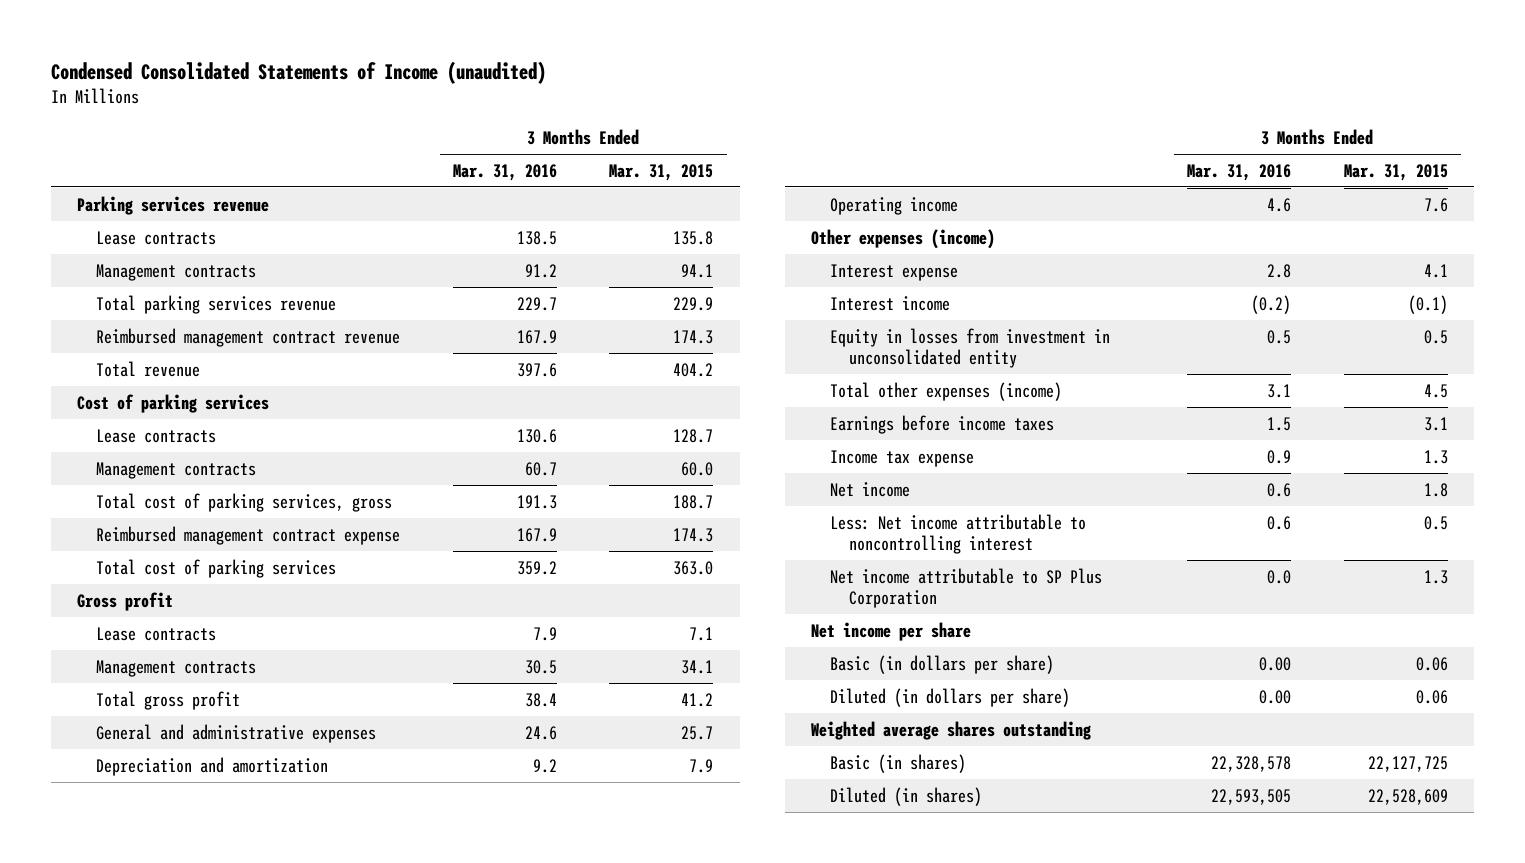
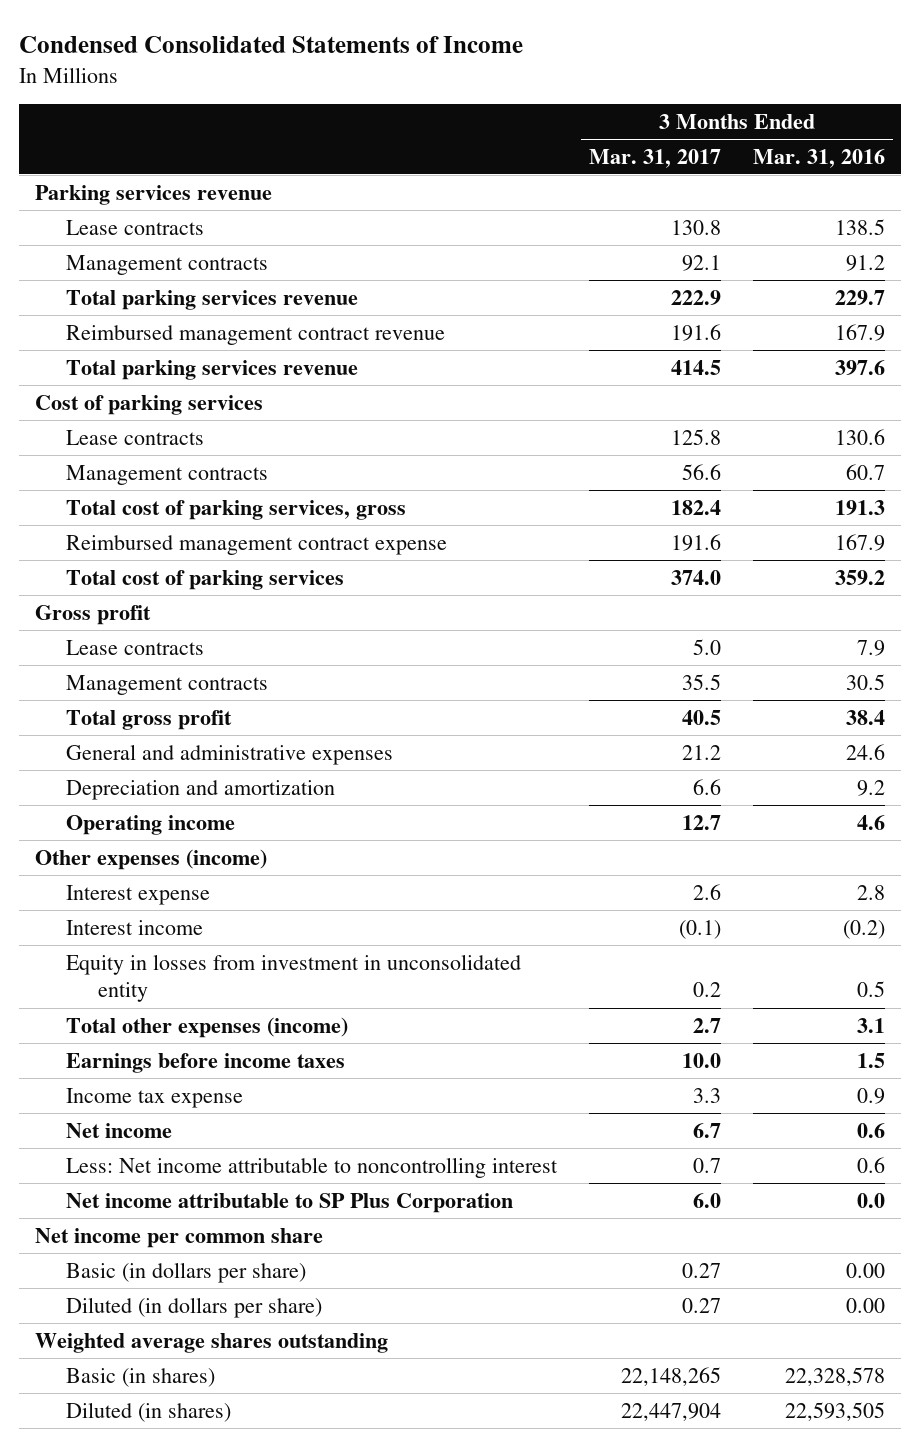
- Condensed Consolidated Statements of Income (unaudited)
+ Condensed Consolidated Statements of Income
- | 3 Months Ended Mar. 31, 2016 | 3 Months Ended Mar. 31, 2015
+ | 3 Months Ended Mar. 31, 2017 | 3 Months Ended Mar. 31, 2016
- Total revenue | 397.6 | 404.2
+ Total parking services revenue | 414.5 | 397.6
- Net income per share
+ Net income per common share

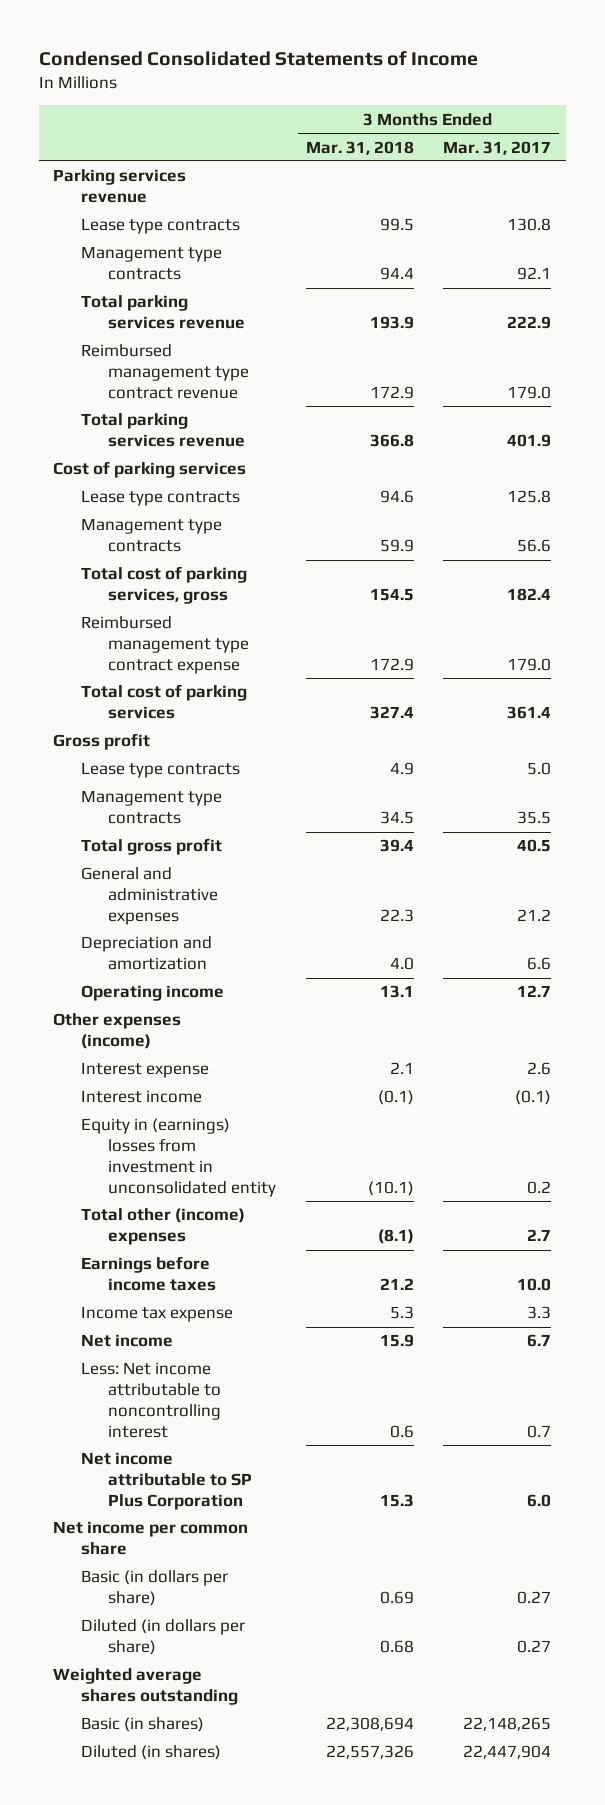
- | 3 Months Ended Mar. 31, 2017 | 3 Months Ended Mar. 31, 2016
+ | 3 Months Ended Mar. 31, 2018 | 3 Months Ended Mar. 31, 2017
- Lease contracts | 130.8 | 138.5
- Management contracts | 92.1 | 91.2
+ Lease type contracts | 99.5 | 130.8
+ Management type contracts | 94.4 | 92.1
- Reimbursed management contract revenue | 191.6 | 167.9
- Total parking services revenue | 414.5 | 397.6
+ Reimbursed management type contract revenue | 172.9 | 179.0
+ Total parking services revenue | 366.8 | 401.9
- Lease contracts | 125.8 | 130.6
- Management contracts | 56.6 | 60.7
+ Lease type contracts | 94.6 | 125.8
+ Management type contracts | 59.9 | 56.6
- Reimbursed management contract expense | 191.6 | 167.9
- Total cost of parking services | 374.0 | 359.2
+ Reimbursed management type contract expense | 172.9 | 179.0
+ Total cost of parking services | 327.4 | 361.4
- Lease contracts | 5.0 | 7.9
- Management contracts | 35.5 | 30.5
+ Lease type contracts | 4.9 | 5.0
+ Management type contracts | 34.5 | 35.5
- Equity in losses from investment in unconsolidated entity | 0.2 | 0.5
- Total other expenses (income) | 2.7 | 3.1
+ Equity in (earnings) losses from investment in unconsolidated entity | (10.1) | 0.2
+ Total other (income) expenses | (8.1) | 2.7

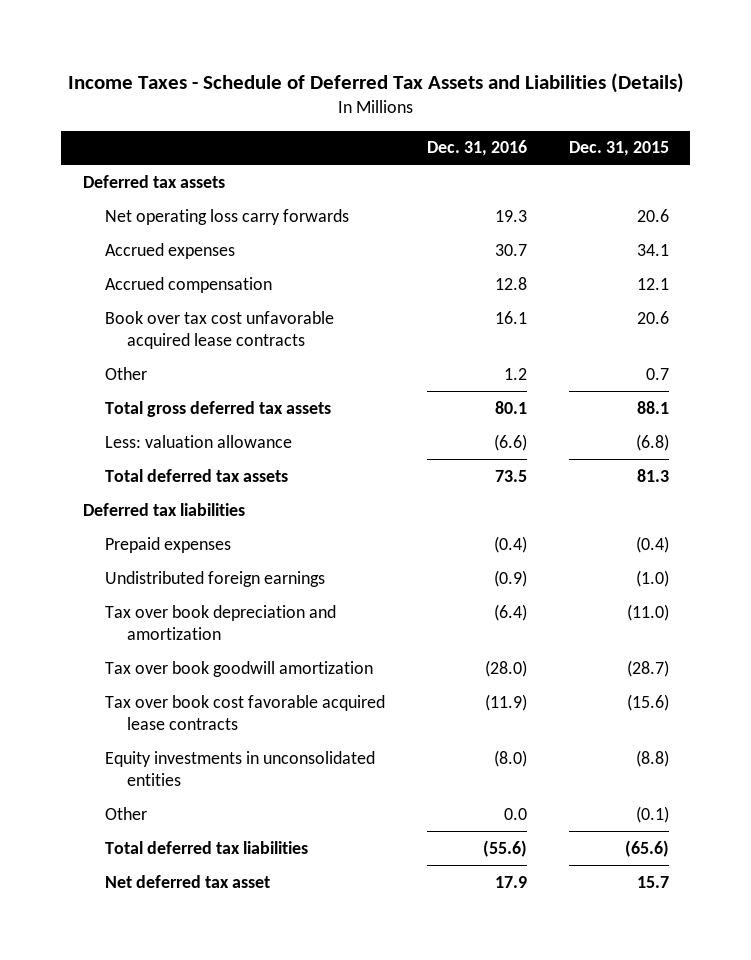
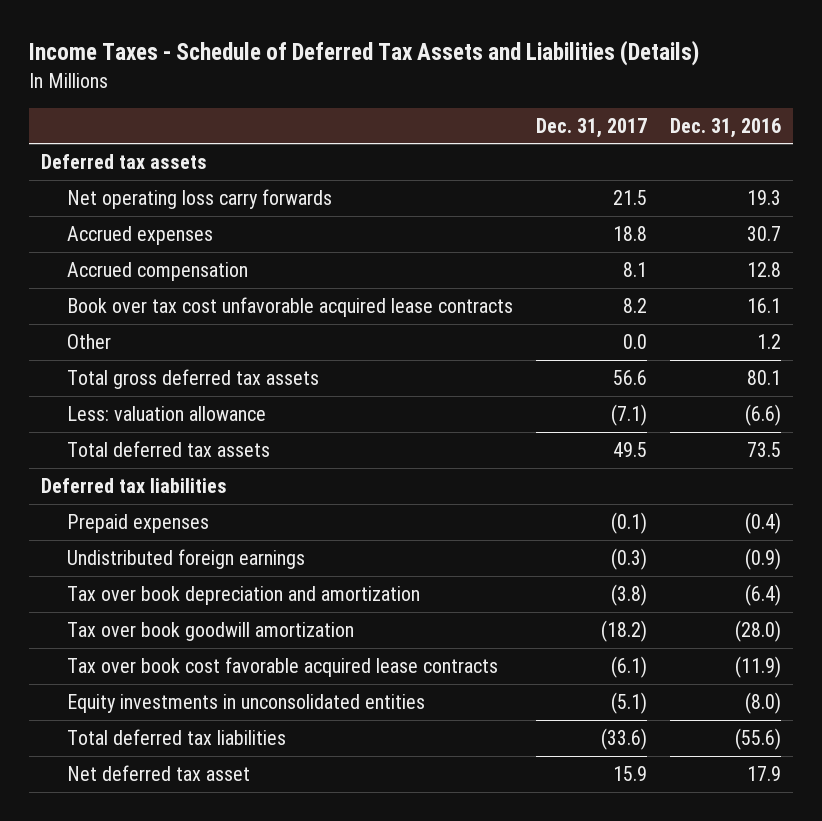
- | Dec. 31, 2016 | Dec. 31, 2015
+ | Dec. 31, 2017 | Dec. 31, 2016
- Other | 0.0 | (0.1)

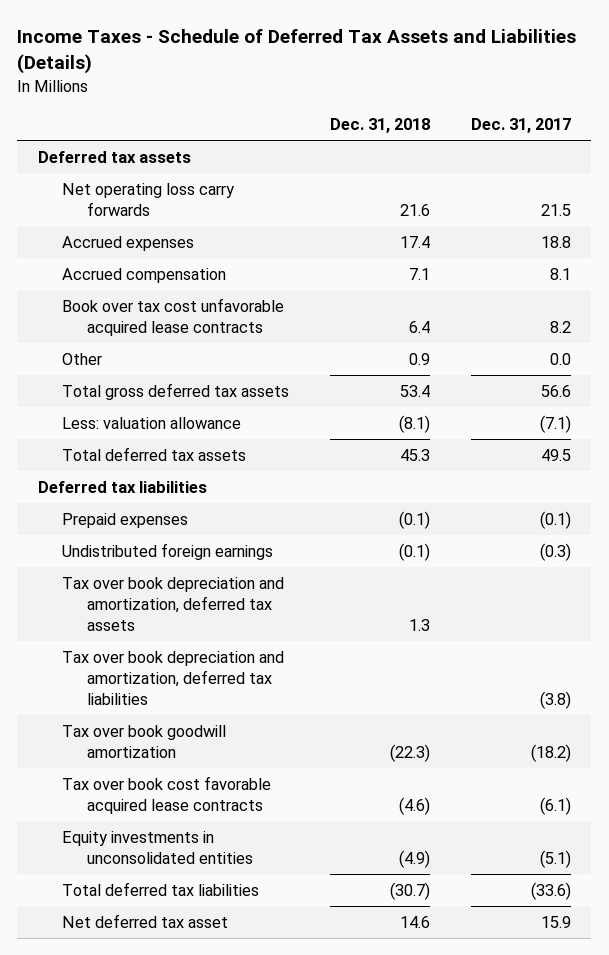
- | Dec. 31, 2017 | Dec. 31, 2016
+ | Dec. 31, 2018 | Dec. 31, 2017
- Tax over book depreciation and amortization | (3.8) | (6.4)
+ Tax over book depreciation and amortization, deferred tax assets | 1.3 |
+ Tax over book depreciation and amortization, deferred tax liabilities | | (3.8)

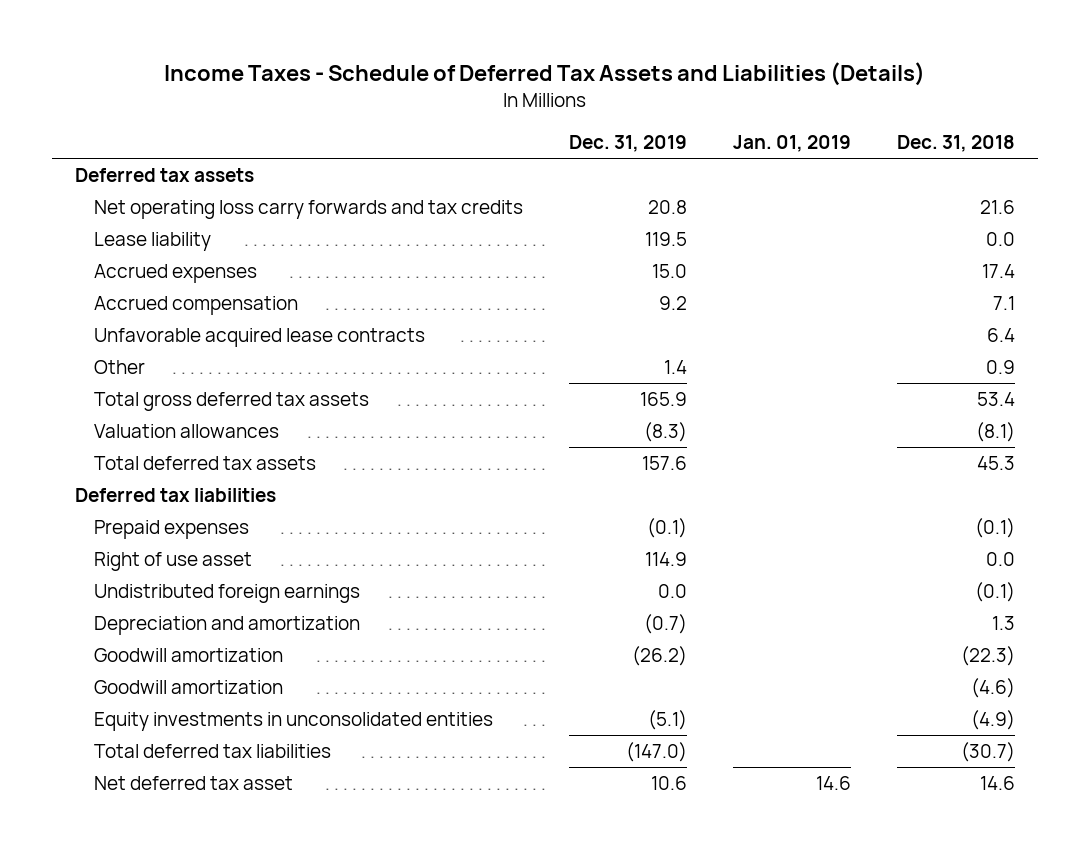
- | Dec. 31, 2018 | Dec. 31, 2017
+ | Dec. 31, 2019 | Jan. 01, 2019 | Dec. 31, 2018
- Net operating loss carry forwards | 21.6 | 21.5
+ Net operating loss carry forwards and tax credits | 20.8 | | 21.6
+ Lease liability | 119.5 | | 0.0
- Book over tax cost unfavorable acquired lease contracts | 6.4 | 8.2
+ Unfavorable acquired lease contracts | | | 6.4
- Less: valuation allowance | (8.1) | (7.1)
+ Valuation allowances | (8.3) | | (8.1)
+ Right of use asset | 114.9 | | 0.0
- Tax over book depreciation and amortization, deferred tax assets | 1.3 |
- Tax over book depreciation and amortization, deferred tax liabilities | | (3.8)
- Tax over book goodwill amortization | (22.3) | (18.2)
- Tax over book cost favorable acquired lease contracts | (4.6) | (6.1)
+ Depreciation and amortization | (0.7) | | 1.3
+ Goodwill amortization | (26.2) | | (22.3)
+ Goodwill amortization | | | (4.6)

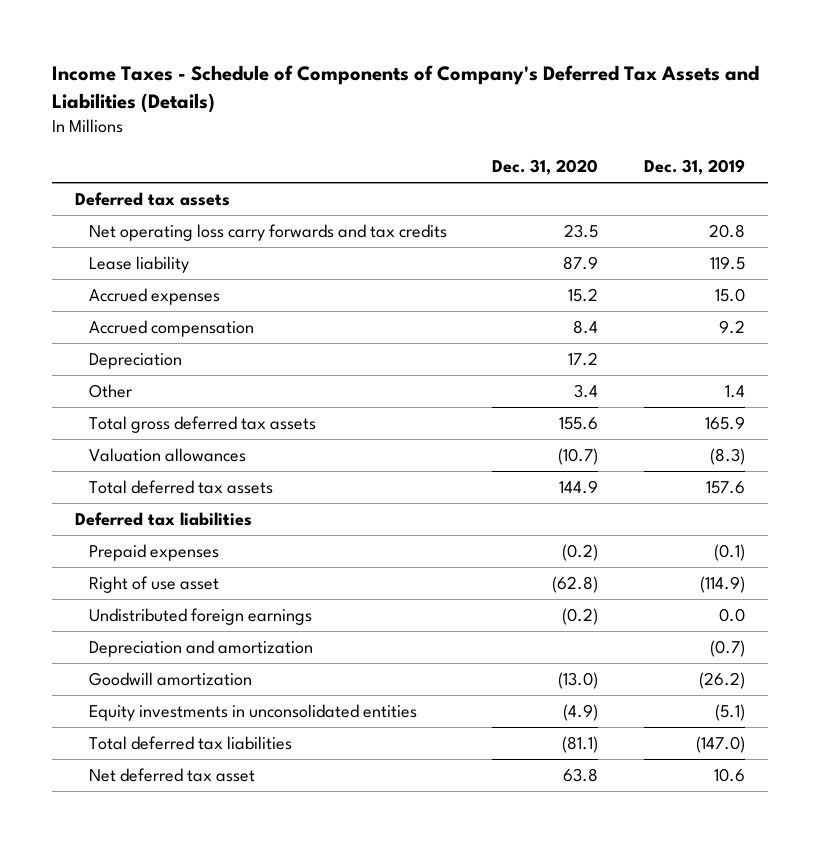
- Income Taxes - Schedule of Deferred Tax Assets and Liabilities (Details)
+ Income Taxes - Schedule of Components of Company's Deferred Tax Assets and Liabilities (Details)
- | Dec. 31, 2019 | Jan. 01, 2019 | Dec. 31, 2018
+ | Dec. 31, 2020 | Dec. 31, 2019
- Unfavorable acquired lease contracts | | | 6.4
+ Depreciation | 17.2 |
- Right of use asset | 114.9 | | 0.0
+ Right of use asset | (62.8) | (114.9)
- Goodwill amortization | | | (4.6)

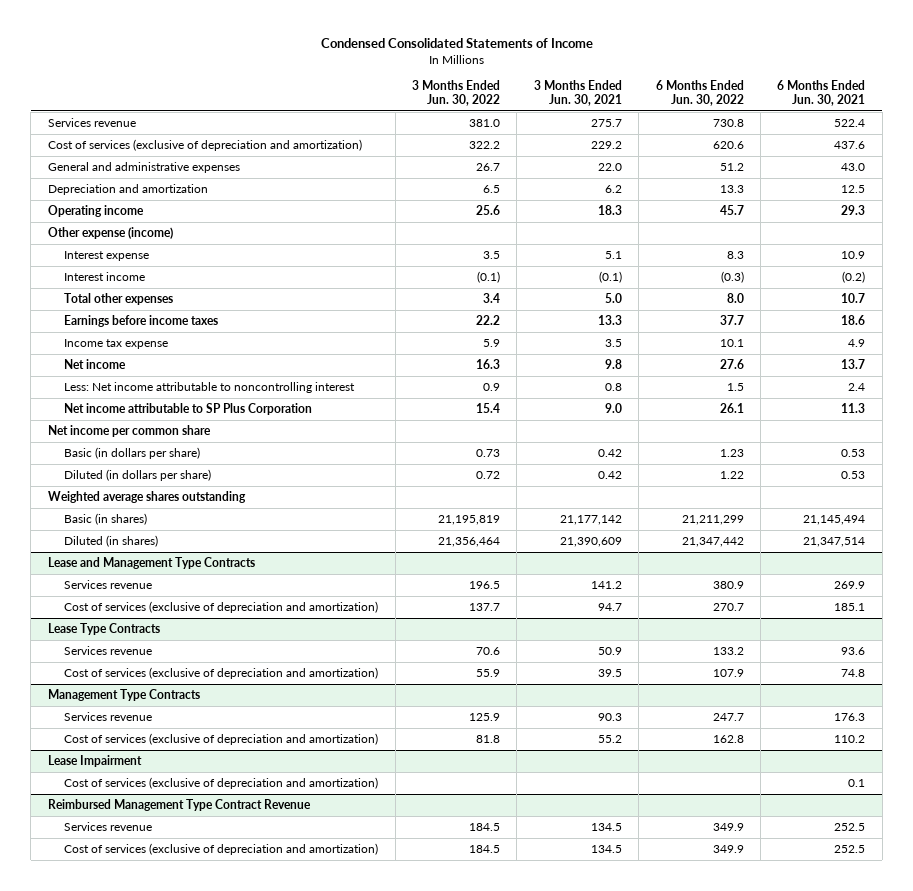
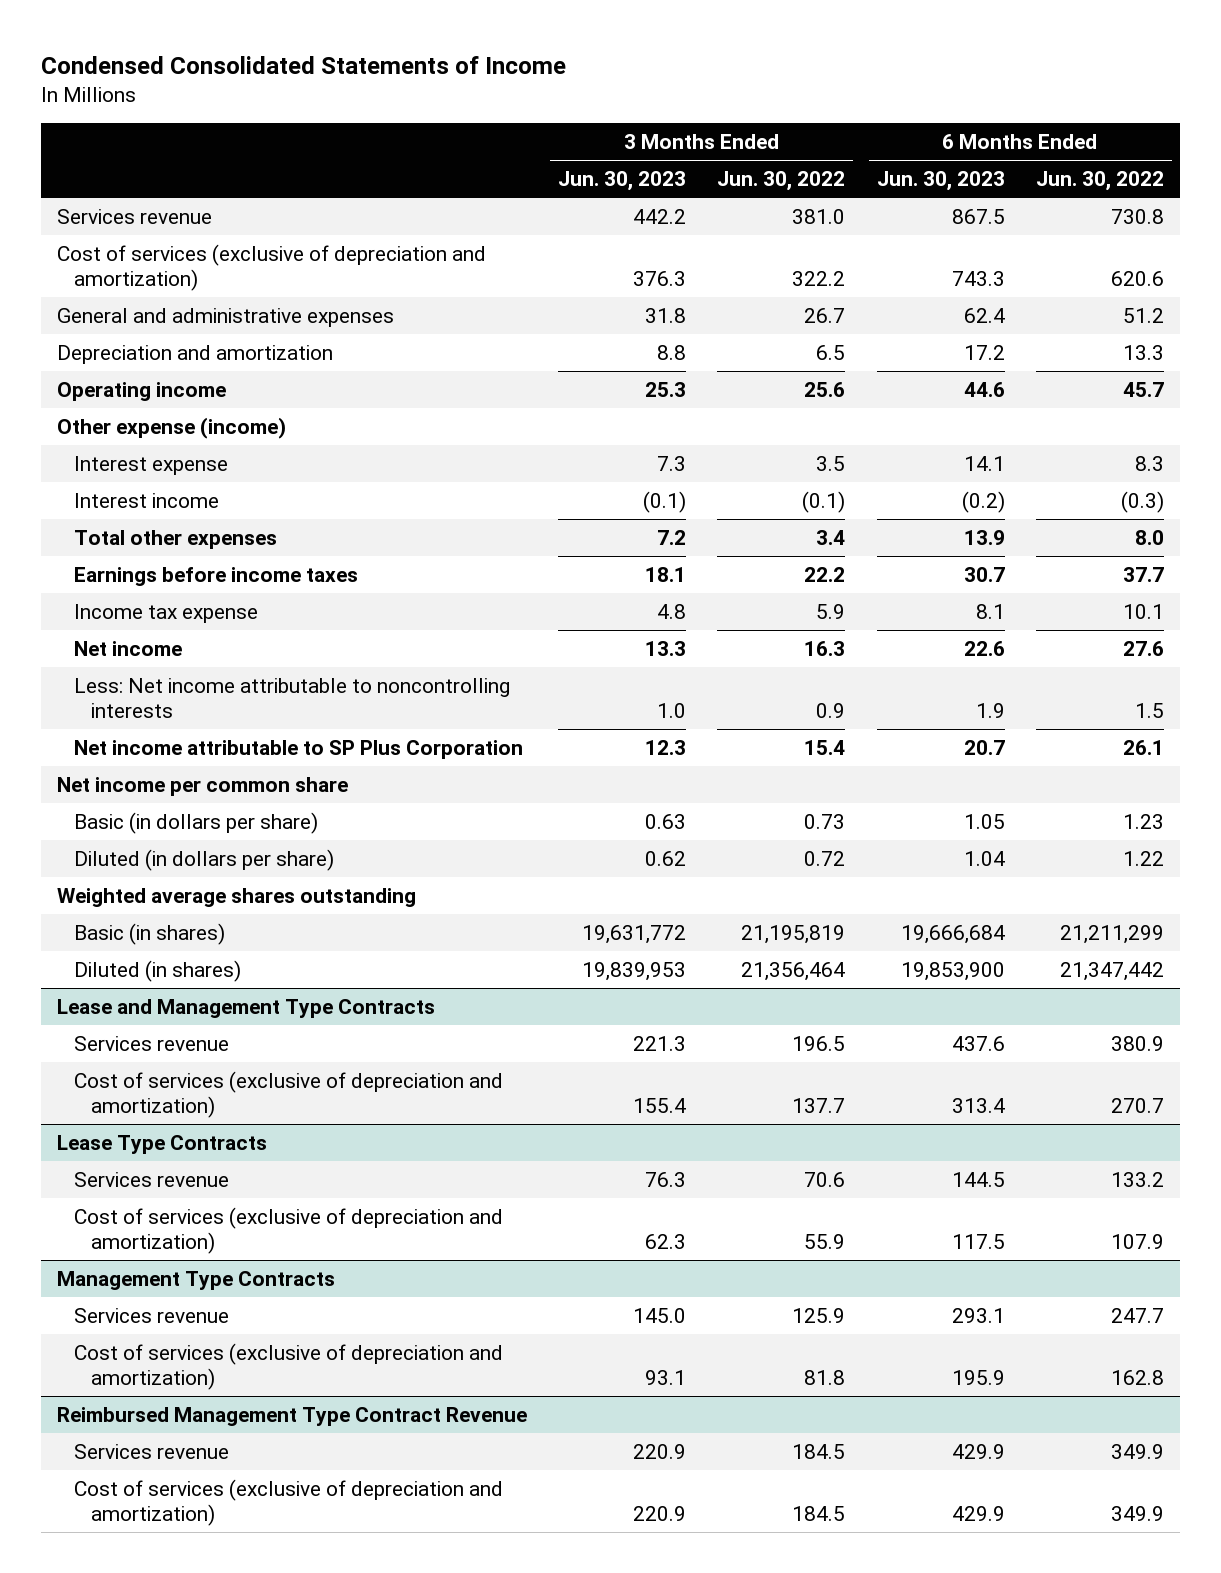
- | 3 Months Ended Jun. 30, 2022 | 3 Months Ended Jun. 30, 2021 | 6 Months Ended Jun. 30, 2022 | 6 Months Ended Jun. 30, 2021
+ | 3 Months Ended Jun. 30, 2023 | 3 Months Ended Jun. 30, 2022 | 6 Months Ended Jun. 30, 2023 | 6 Months Ended Jun. 30, 2022
- Less: Net income attributable to noncontrolling interest | 0.9 | 0.8 | 1.5 | 2.4
+ Less: Net income attributable to noncontrolling interests | 1.0 | 0.9 | 1.9 | 1.5
- Lease Impairment
- Cost of services (exclusive of depreciation and amortization) | | | | 0.1

